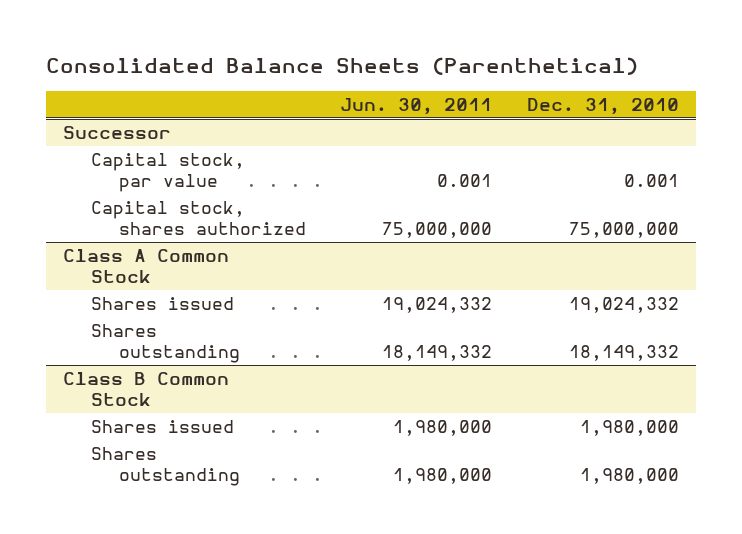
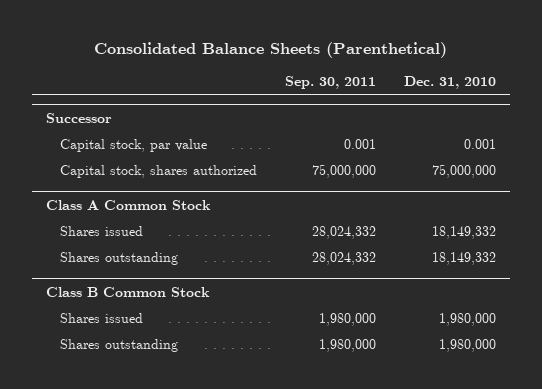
- | Jun. 30, 2011 | Dec. 31, 2010
+ | Sep. 30, 2011 | Dec. 31, 2010
@ Class A Common Stock
- Shares issued | 19,024,332 | 19,024,332
+ Shares issued | 28,024,332 | 18,149,332

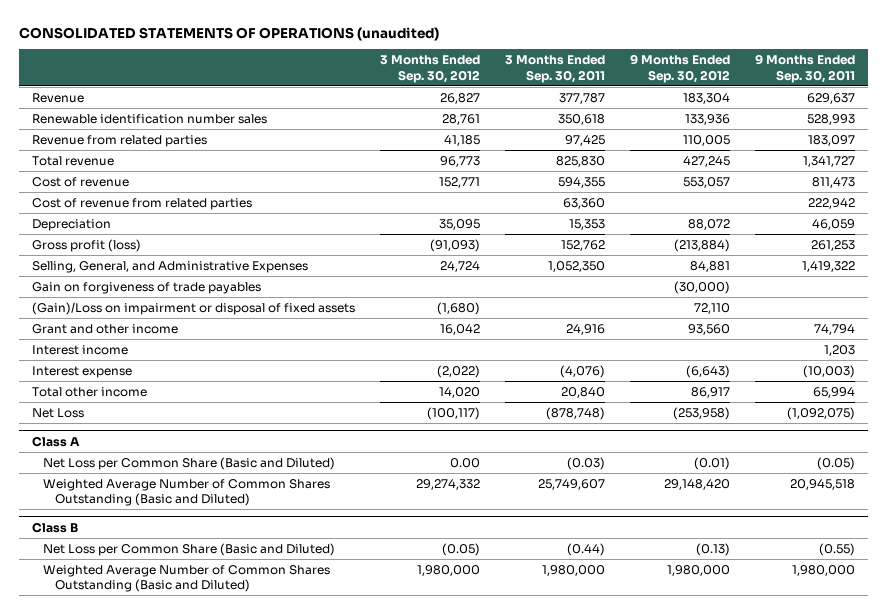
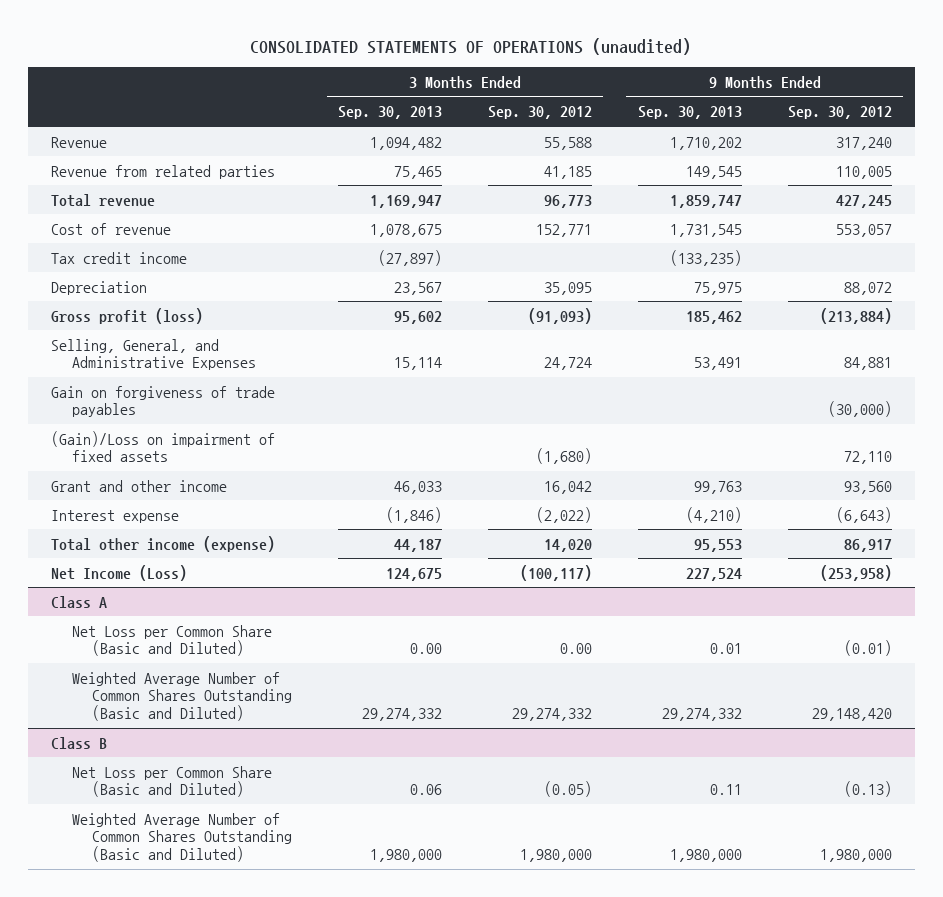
- | 3 Months Ended Sep. 30, 2012 | 3 Months Ended Sep. 30, 2011 | 9 Months Ended Sep. 30, 2012 | 9 Months Ended Sep. 30, 2011
+ | 3 Months Ended Sep. 30, 2013 | 3 Months Ended Sep. 30, 2012 | 9 Months Ended Sep. 30, 2013 | 9 Months Ended Sep. 30, 2012
- Revenue | 26,827 | 377,787 | 183,304 | 629,637
- Renewable identification number sales | 28,761 | 350,618 | 133,936 | 528,993
+ Revenue | 1,094,482 | 55,588 | 1,710,202 | 317,240
- Cost of revenue from related parties | | 63,360 | | 222,942
+ Tax credit income | (27,897) | | (133,235) |
- (Gain)/Loss on impairment or disposal of fixed assets | (1,680) | | 72,110 |
+ (Gain)/Loss on impairment of fixed assets | | (1,680) | | 72,110
- Interest income | | | | 1,203
- Total other income | 14,020 | 20,840 | 86,917 | 65,994
- Net Loss | (100,117) | (878,748) | (253,958) | (1,092,075)
+ Total other income (expense) | 44,187 | 14,020 | 95,553 | 86,917
+ Net Income (Loss) | 124,675 | (100,117) | 227,524 | (253,958)

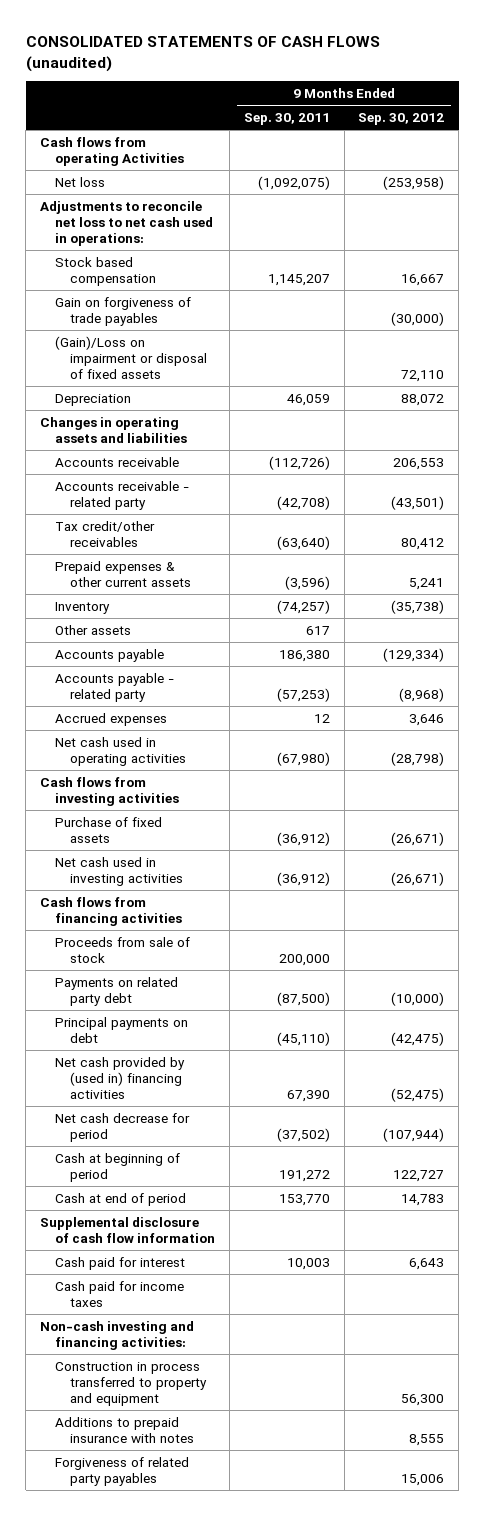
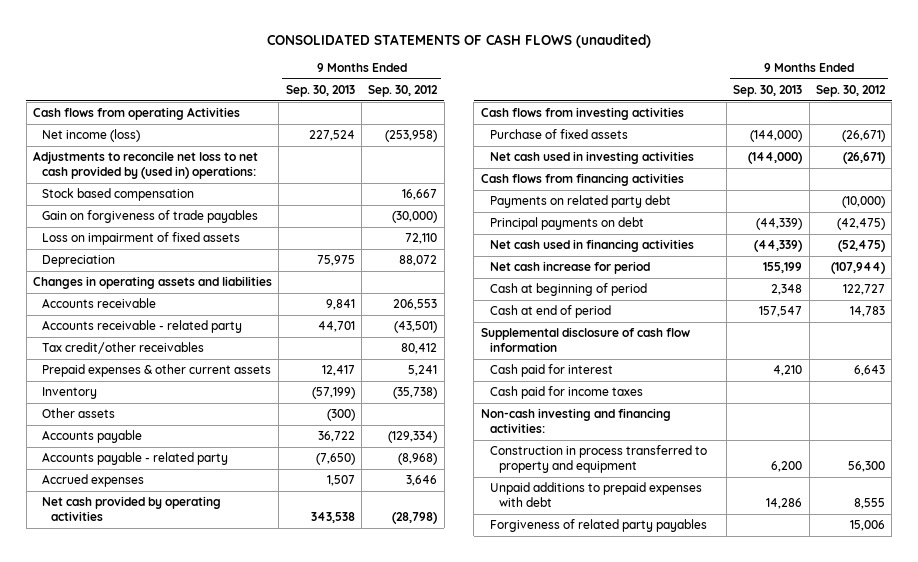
- | 9 Months Ended Sep. 30, 2011 | 9 Months Ended Sep. 30, 2012
+ | 9 Months Ended Sep. 30, 2013 | 9 Months Ended Sep. 30, 2012
- Net loss | (1,092,075) | (253,958)
- Adjustments to reconcile net loss to net cash used in operations:
+ Net income (loss) | 227,524 | (253,958)
+ Adjustments to reconcile net loss to net cash provided by (used in) operations:
- (Gain)/Loss on impairment or disposal of fixed assets | | 72,110
+ Loss on impairment of fixed assets | | 72,110
- Net cash used in operating activities | (67,980) | (28,798)
+ Net cash provided by operating activities | 343,538 | (28,798)
- Proceeds from sale of stock | 200,000 |
- Net cash provided by (used in) financing activities | 67,390 | (52,475)
- Net cash decrease for period | (37,502) | (107,944)
+ Net cash used in financing activities | (44,339) | (52,475)
+ Net cash increase for period | 155,199 | (107,944)
- Additions to prepaid insurance with notes | | 8,555
+ Unpaid additions to prepaid expenses with debt | 14,286 | 8,555

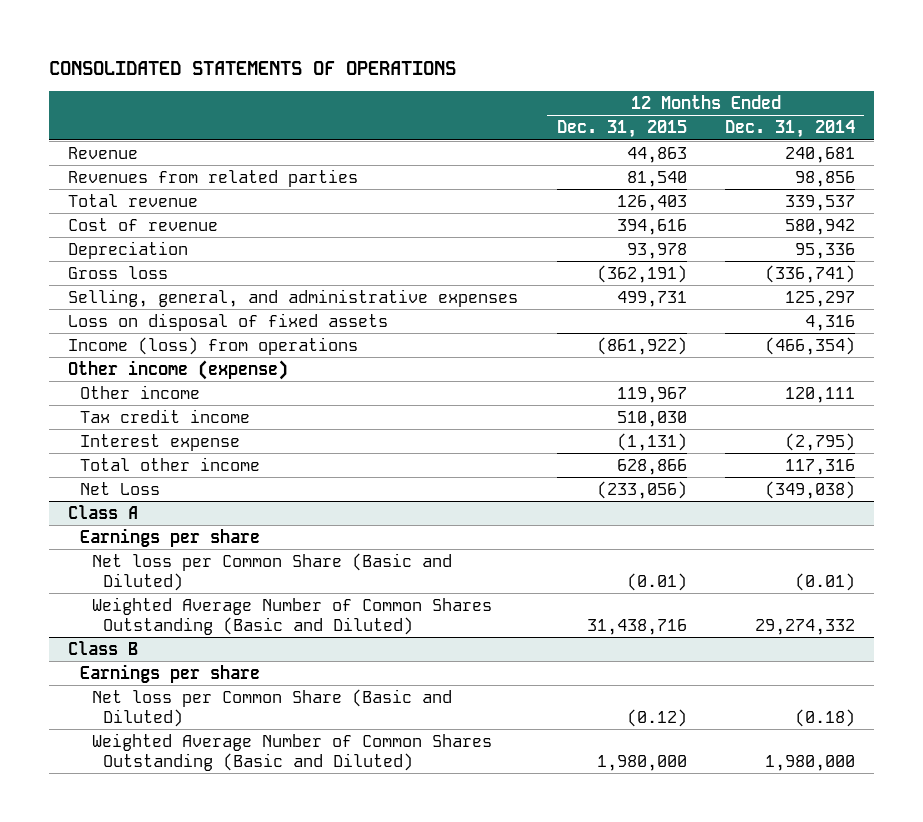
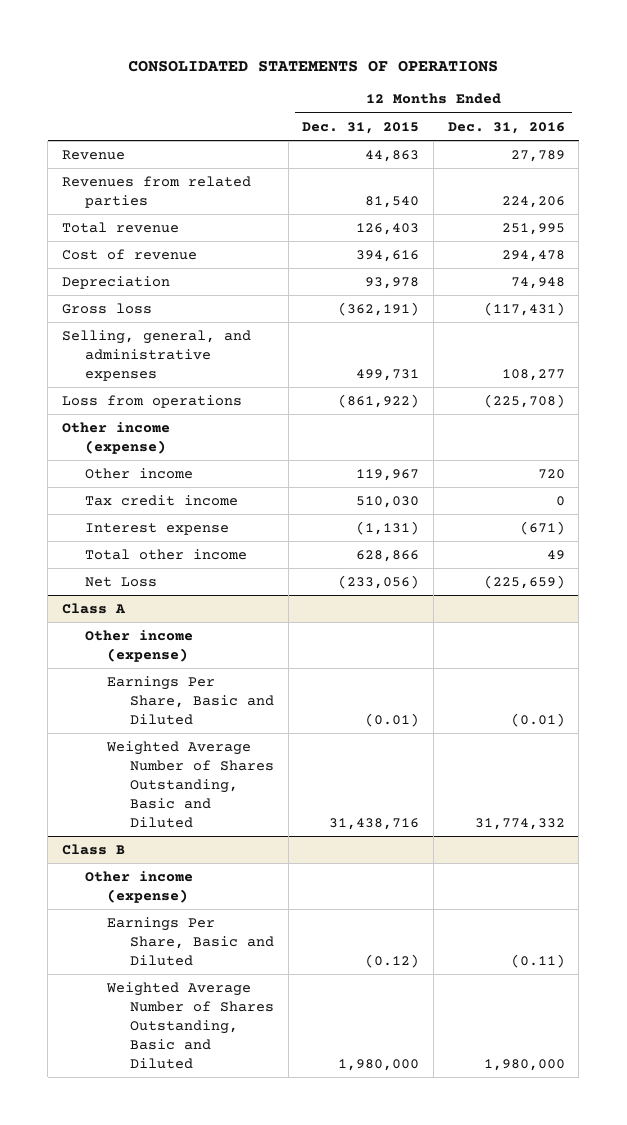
- | 12 Months Ended Dec. 31, 2015 | 12 Months Ended Dec. 31, 2014
+ | 12 Months Ended Dec. 31, 2015 | 12 Months Ended Dec. 31, 2016
- Loss on disposal of fixed assets | | 4,316
- Income (loss) from operations | (861,922) | (466,354)
+ Loss from operations | (861,922) | (225,708)
@ Class A
- Earnings per share
- Net loss per Common Share (Basic and Diluted) | (0.01) | (0.01)
- Weighted Average Number of Common Shares Outstanding (Basic and Diluted) | 31,438,716 | 29,274,332
+ Other income (expense)
+ Earnings Per Share, Basic and Diluted | (0.01) | (0.01)
+ Weighted Average Number of Shares Outstanding, Basic and Diluted | 31,438,716 | 31,774,332
@ Class B
- Earnings per share
- Net loss per Common Share (Basic and Diluted) | (0.12) | (0.18)
- Weighted Average Number of Common Shares Outstanding (Basic and Diluted) | 1,980,000 | 1,980,000
+ Other income (expense)
+ Earnings Per Share, Basic and Diluted | (0.12) | (0.11)
+ Weighted Average Number of Shares Outstanding, Basic and Diluted | 1,980,000 | 1,980,000

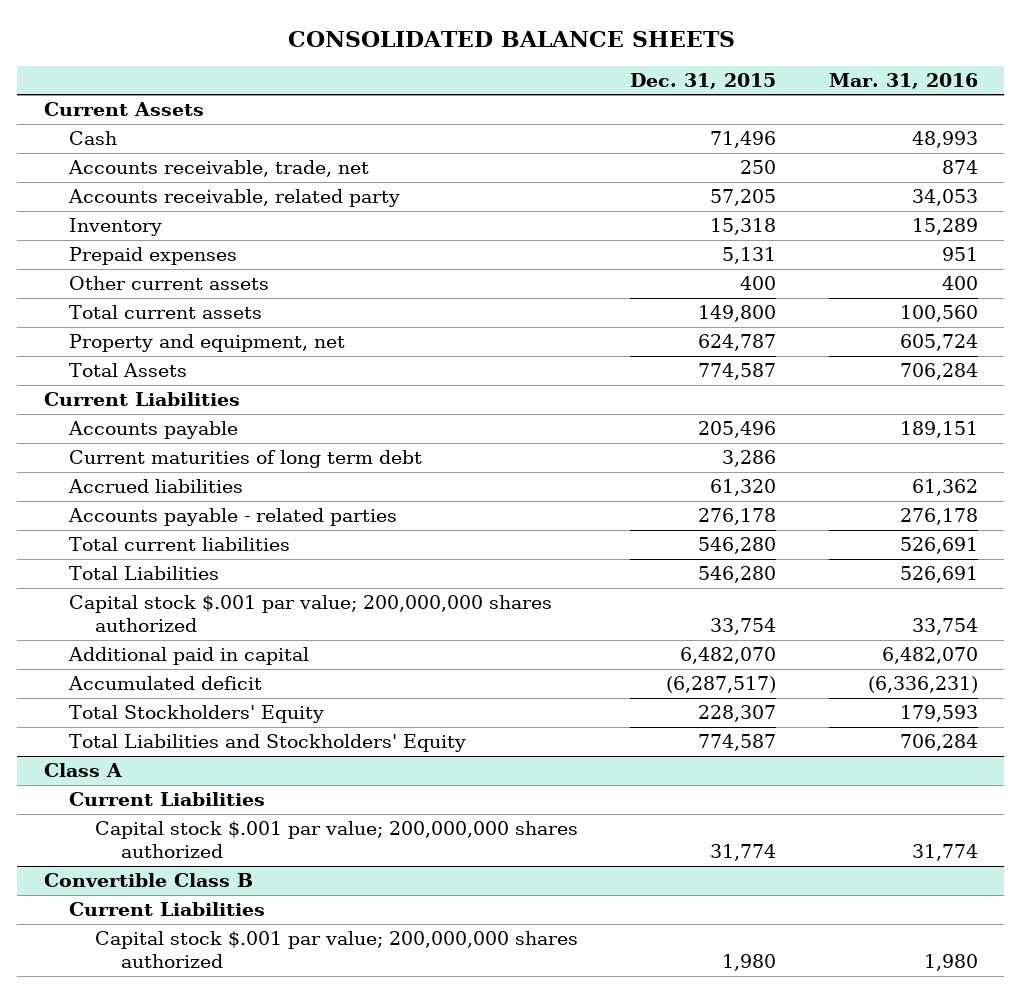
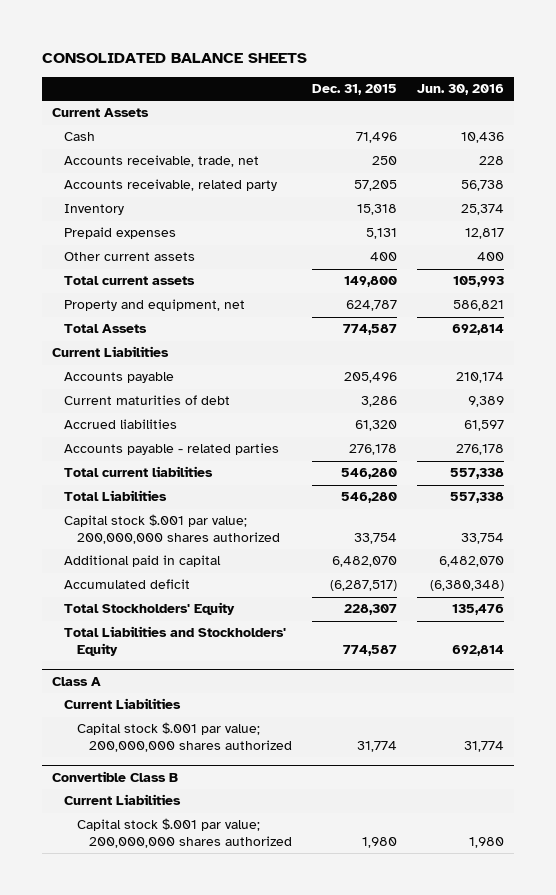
- | Dec. 31, 2015 | Mar. 31, 2016
+ | Dec. 31, 2015 | Jun. 30, 2016
- Current maturities of long term debt | 3,286 |
+ Current maturities of debt | 3,286 | 9,389

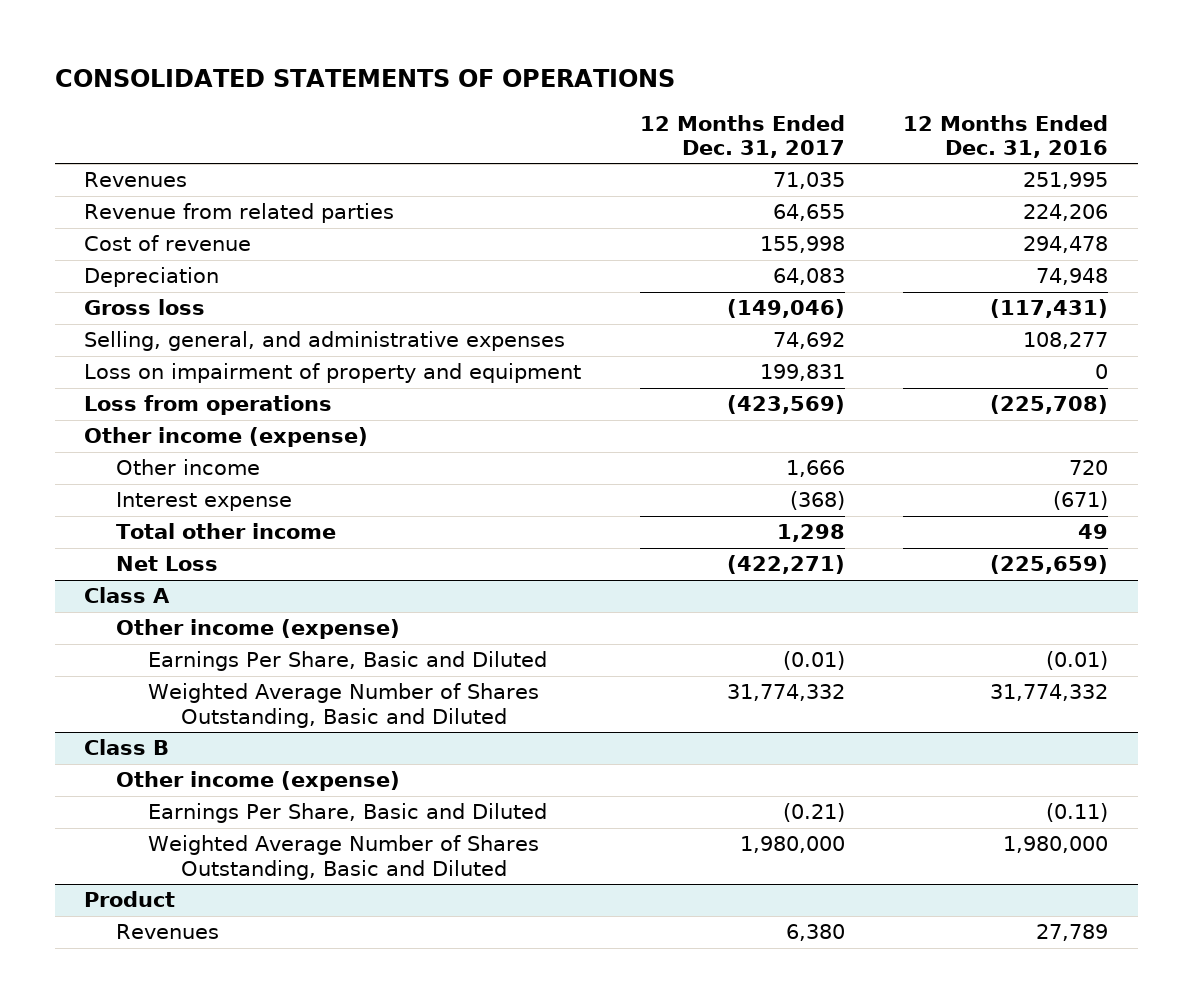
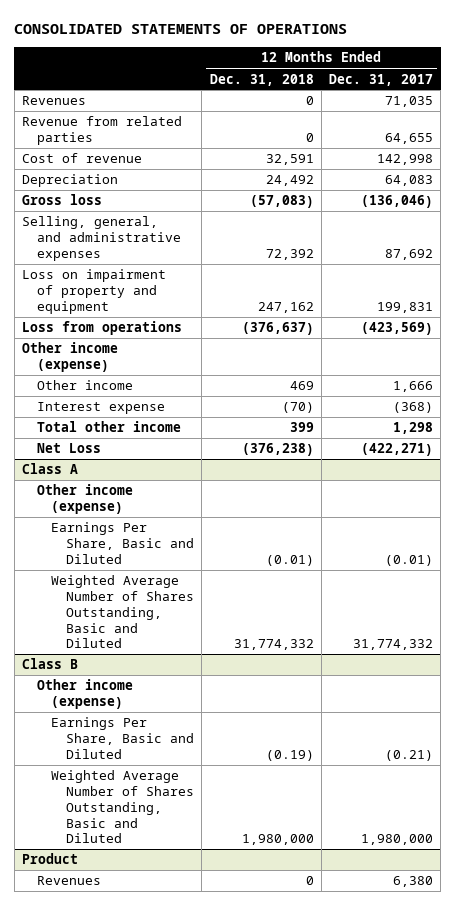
- | 12 Months Ended Dec. 31, 2017 | 12 Months Ended Dec. 31, 2016
+ | 12 Months Ended Dec. 31, 2018 | 12 Months Ended Dec. 31, 2017
- Cost of revenue | 155,998 | 294,478
+ Cost of revenue | 32,591 | 142,998
- Gross loss | (149,046) | (117,431)
- Selling, general, and administrative expenses | 74,692 | 108,277
+ Gross loss | (57,083) | (136,046)
+ Selling, general, and administrative expenses | 72,392 | 87,692

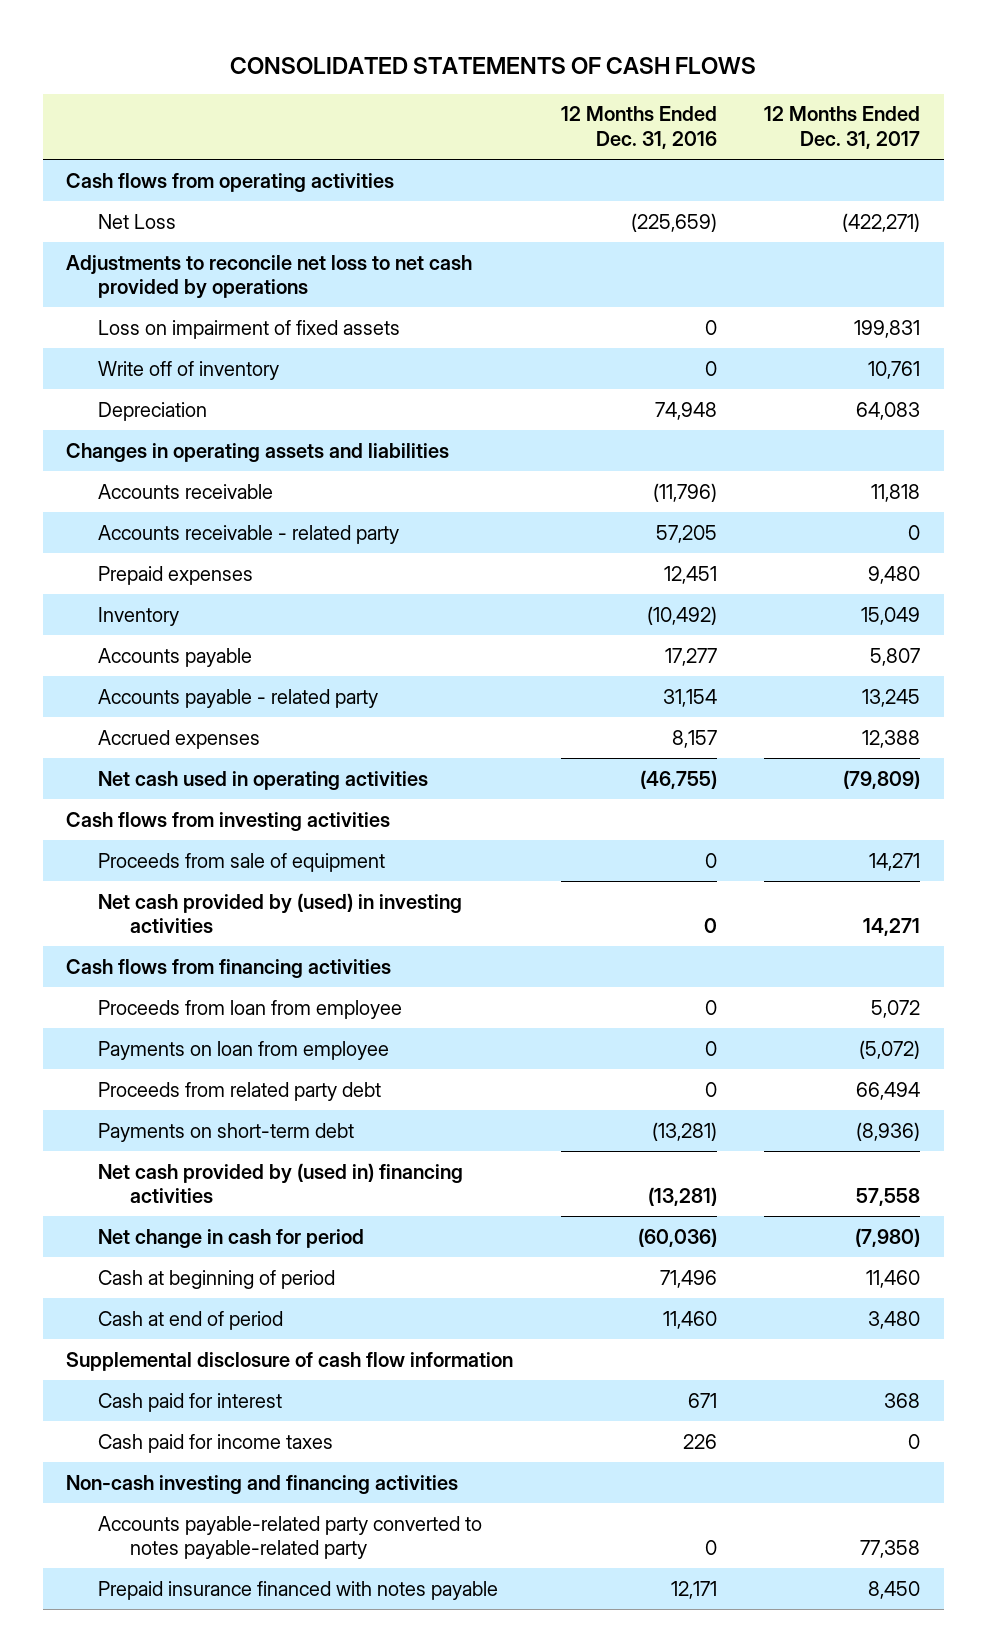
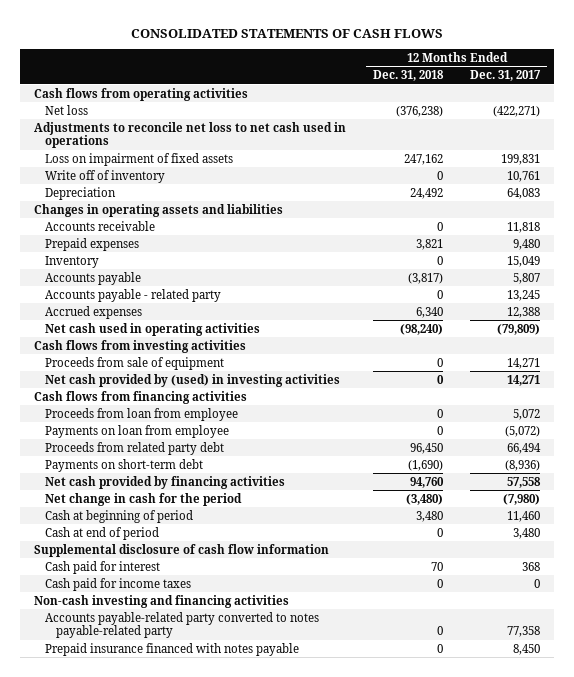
- | 12 Months Ended Dec. 31, 2016 | 12 Months Ended Dec. 31, 2017
+ | 12 Months Ended Dec. 31, 2018 | 12 Months Ended Dec. 31, 2017
- Net Loss | (225,659) | (422,271)
- Adjustments to reconcile net loss to net cash provided by operations
+ Net loss | (376,238) | (422,271)
+ Adjustments to reconcile net loss to net cash used in operations
- Accounts receivable - related party | 57,205 | 0
- Net cash provided by (used in) financing activities | (13,281) | 57,558
- Net change in cash for period | (60,036) | (7,980)
+ Net cash provided by financing activities | 94,760 | 57,558
+ Net change in cash for the period | (3,480) | (7,980)

